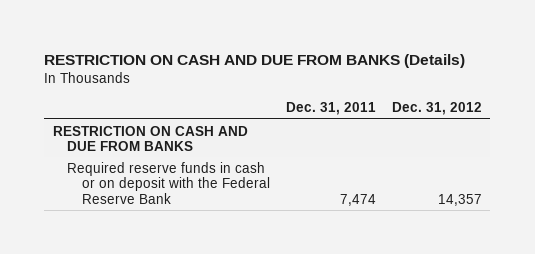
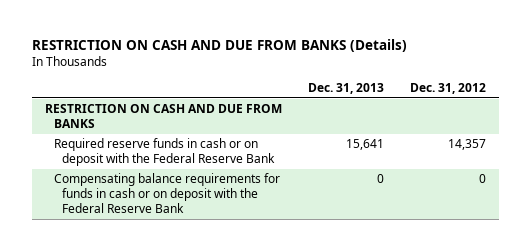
- | Dec. 31, 2011 | Dec. 31, 2012
+ | Dec. 31, 2013 | Dec. 31, 2012
+ Compensating balance requirements for funds in cash or on deposit with the Federal Reserve Bank | 0 | 0

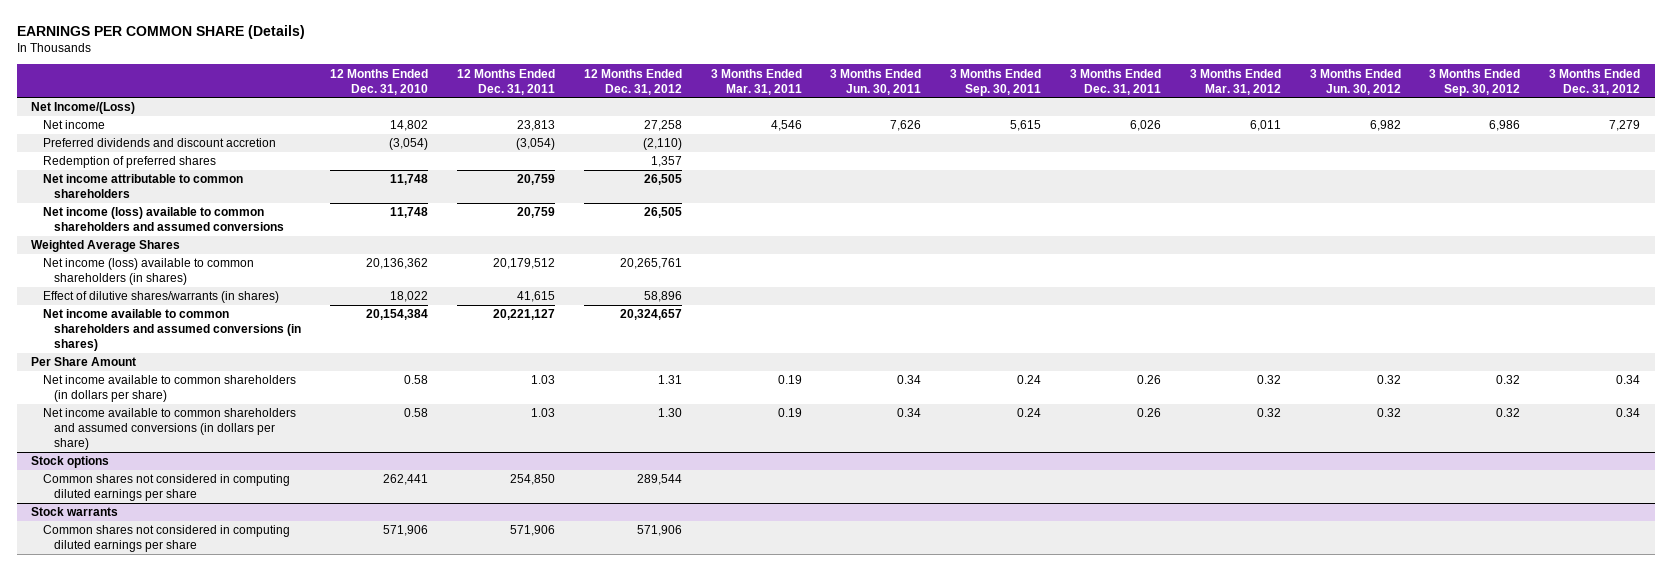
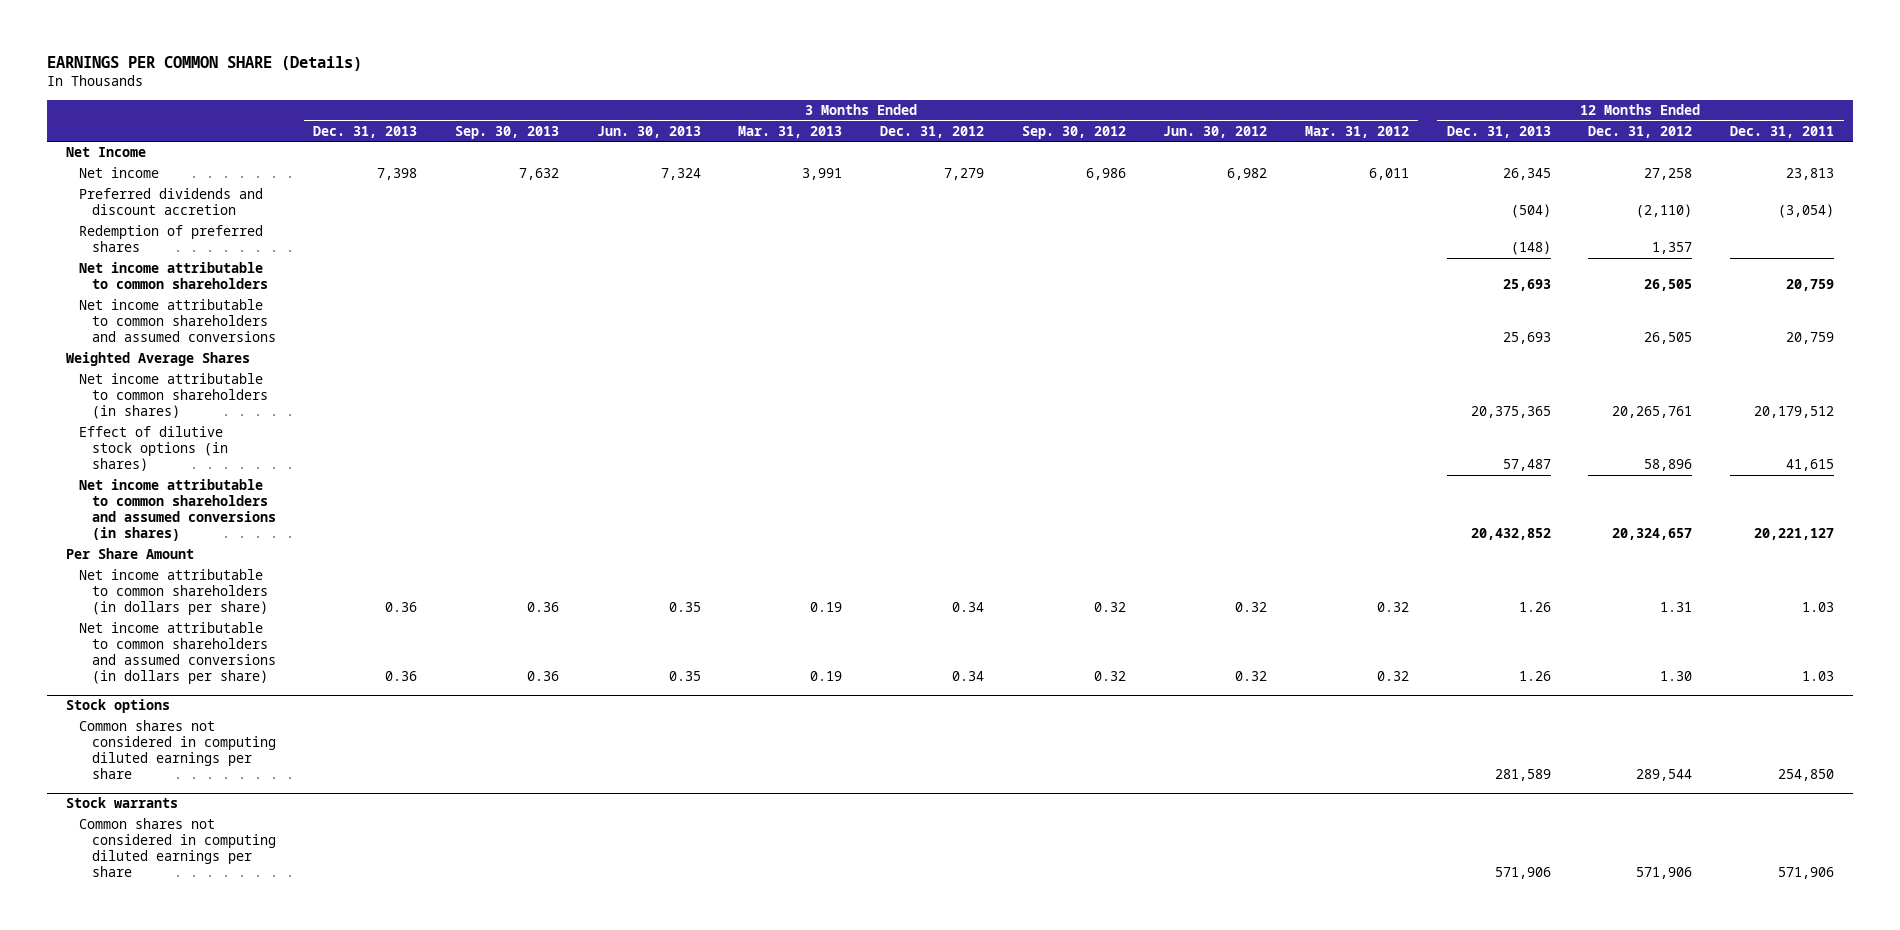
- | 12 Months Ended Dec. 31, 2010 | 12 Months Ended Dec. 31, 2011 | 12 Months Ended Dec. 31, 2012 | 3 Months Ended Mar. 31, 2011 | 3 Months Ended Jun. 30, 2011 | 3 Months Ended Sep. 30, 2011 | 3 Months Ended Dec. 31, 2011 | 3 Months Ended Mar. 31, 2012 | 3 Months Ended Jun. 30, 2012 | 3 Months Ended Sep. 30, 2012 | 3 Months Ended Dec. 31, 2012
+ | 3 Months Ended Dec. 31, 2013 | 3 Months Ended Sep. 30, 2013 | 3 Months Ended Jun. 30, 2013 | 3 Months Ended Mar. 31, 2013 | 3 Months Ended Dec. 31, 2012 | 3 Months Ended Sep. 30, 2012 | 3 Months Ended Jun. 30, 2012 | 3 Months Ended Mar. 31, 2012 | 12 Months Ended Dec. 31, 2013 | 12 Months Ended Dec. 31, 2012 | 12 Months Ended Dec. 31, 2011
- Net Income/(Loss)
+ Net Income
- Net income (loss) available to common shareholders and assumed conversions | 11,748 | 20,759 | 26,505 | | | | | | | |
+ Net income attributable to common shareholders and assumed conversions | | | | | | | | | 25,693 | 26,505 | 20,759
- Net income (loss) available to common shareholders (in shares) | 20,136,362 | 20,179,512 | 20,265,761 | | | | | | | |
- Effect of dilutive shares/warrants (in shares) | 18,022 | 41,615 | 58,896 | | | | | | | |
- Net income available to common shareholders and assumed conversions (in shares) | 20,154,384 | 20,221,127 | 20,324,657 | | | | | | | |
+ Net income attributable to common shareholders (in shares) | | | | | | | | | 20,375,365 | 20,265,761 | 20,179,512
+ Effect of dilutive stock options (in shares) | | | | | | | | | 57,487 | 58,896 | 41,615
+ Net income attributable to common shareholders and assumed conversions (in shares) | | | | | | | | | 20,432,852 | 20,324,657 | 20,221,127
- Net income available to common shareholders (in dollars per share) | 0.58 | 1.03 | 1.31 | 0.19 | 0.34 | 0.24 | 0.26 | 0.32 | 0.32 | 0.32 | 0.34
- Net income available to common shareholders and assumed conversions (in dollars per share) | 0.58 | 1.03 | 1.30 | 0.19 | 0.34 | 0.24 | 0.26 | 0.32 | 0.32 | 0.32 | 0.34
+ Net income attributable to common shareholders (in dollars per share) | 0.36 | 0.36 | 0.35 | 0.19 | 0.34 | 0.32 | 0.32 | 0.32 | 1.26 | 1.31 | 1.03
+ Net income attributable to common shareholders and assumed conversions (in dollars per share) | 0.36 | 0.36 | 0.35 | 0.19 | 0.34 | 0.32 | 0.32 | 0.32 | 1.26 | 1.30 | 1.03

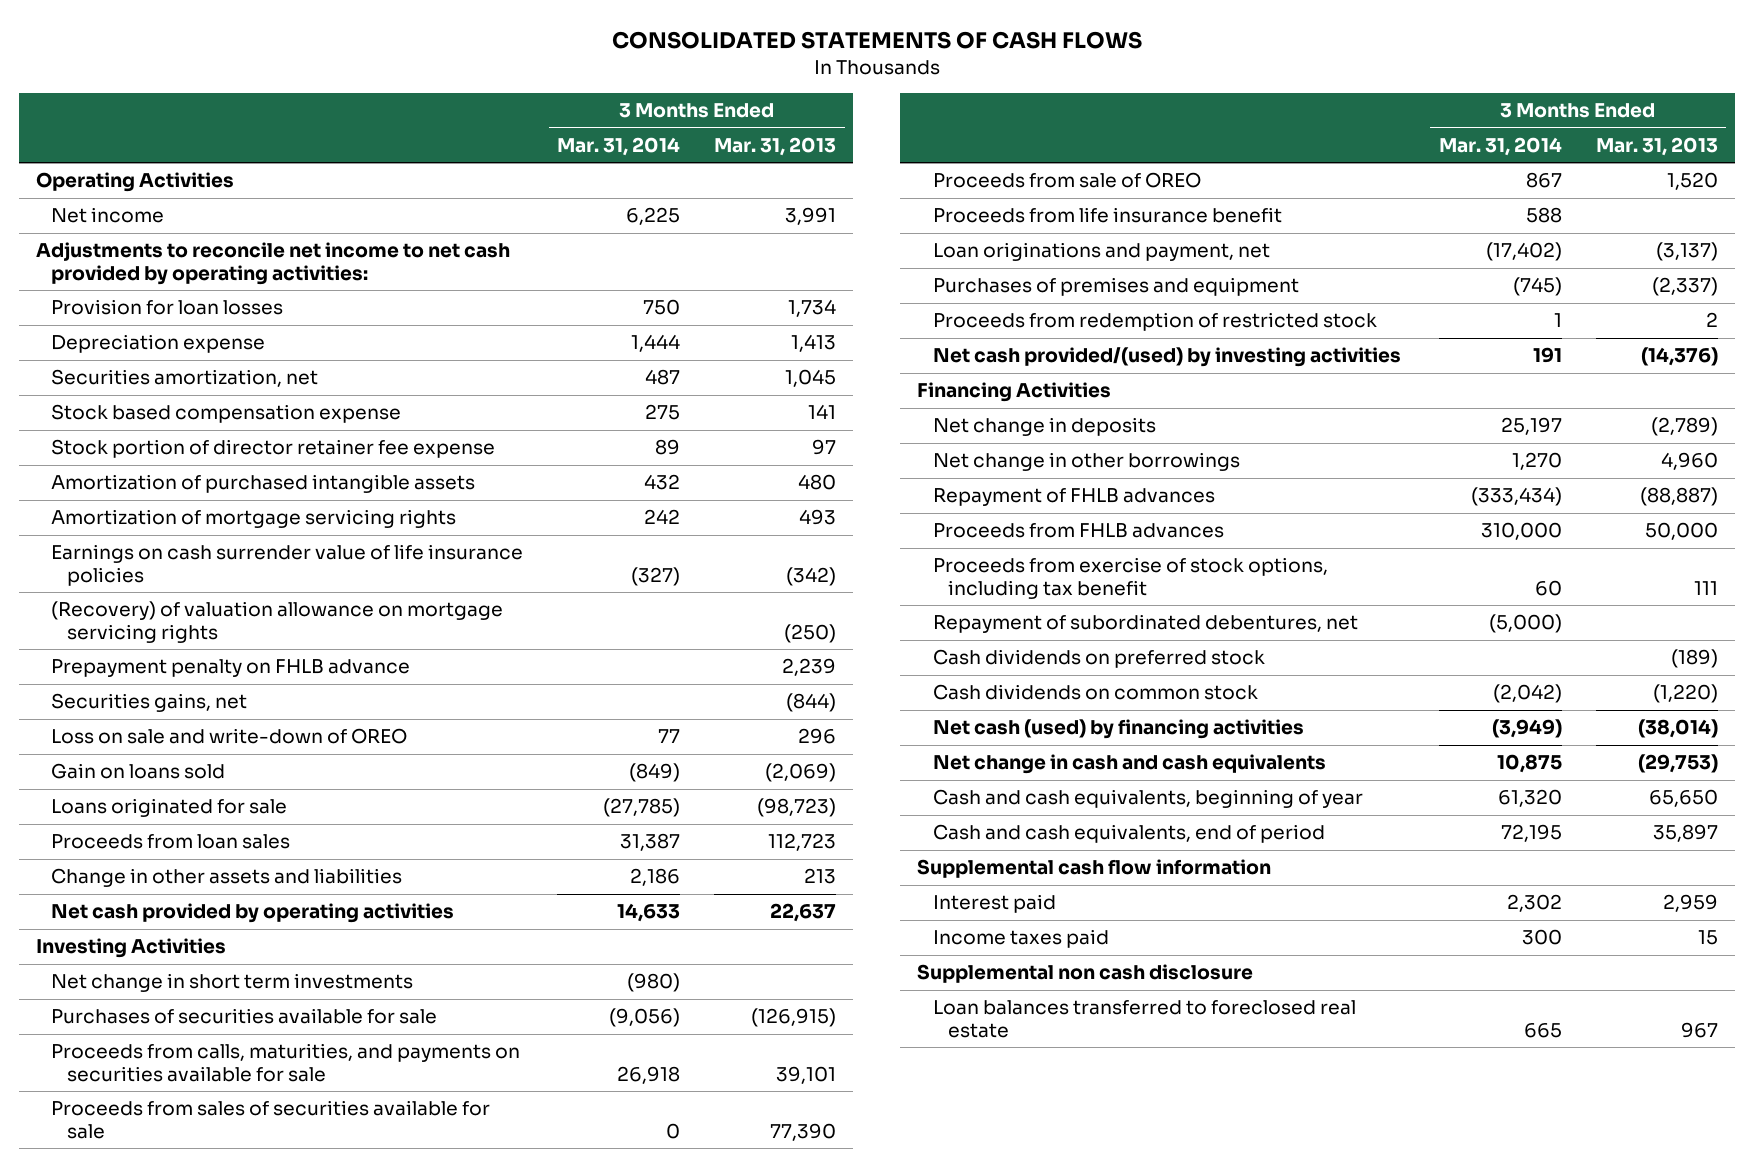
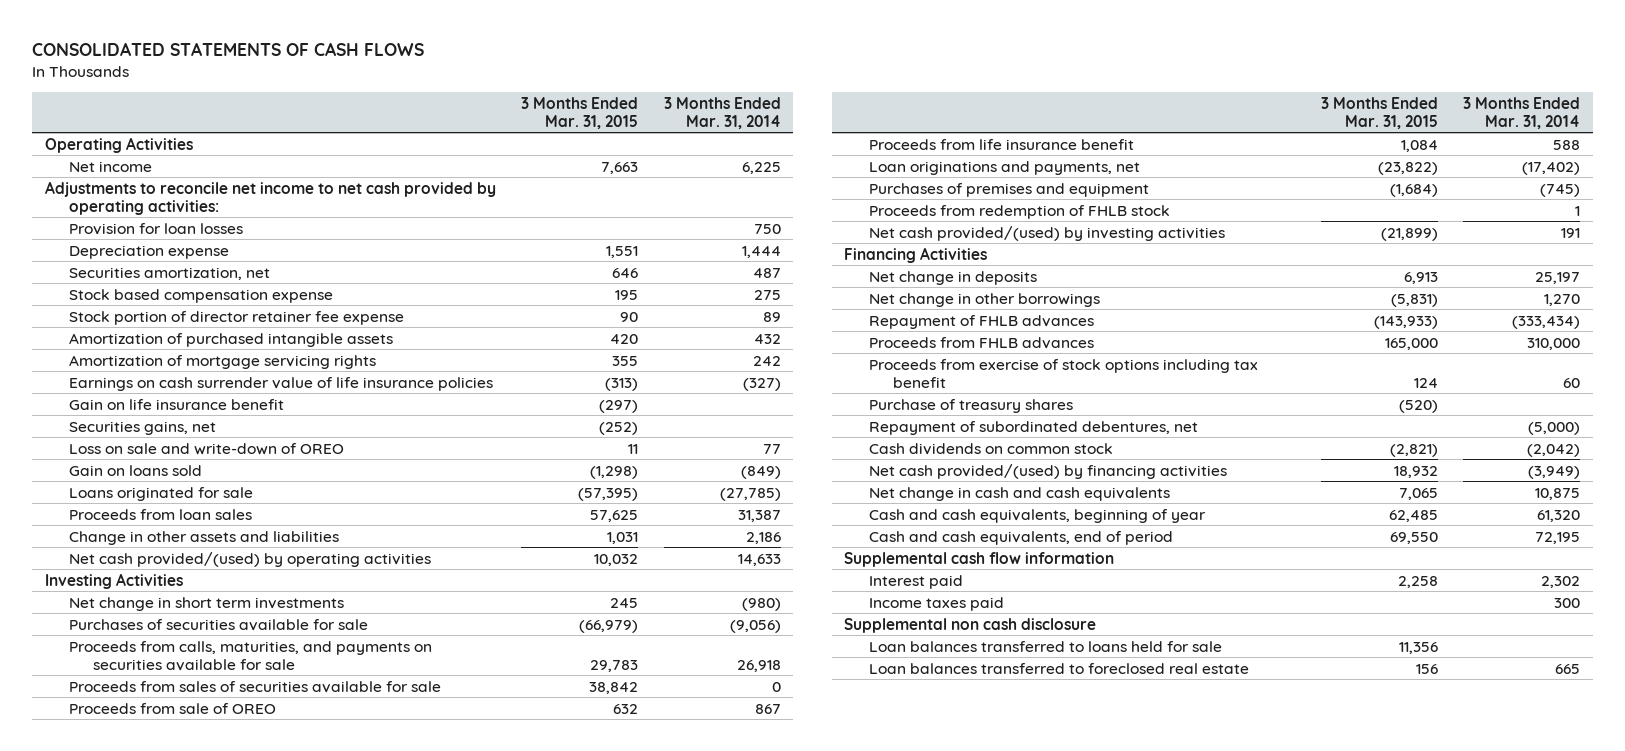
- | 3 Months Ended Mar. 31, 2014 | 3 Months Ended Mar. 31, 2013
+ | 3 Months Ended Mar. 31, 2015 | 3 Months Ended Mar. 31, 2014
- (Recovery) of valuation allowance on mortgage servicing rights | | (250)
- Prepayment penalty on FHLB advance | | 2,239
+ Gain on life insurance benefit | (297) |
- Net cash provided by operating activities | 14,633 | 22,637
+ Net cash provided/(used) by operating activities | 10,032 | 14,633
- Loan originations and payment, net | (17,402) | (3,137)
+ Loan originations and payments, net | (23,822) | (17,402)
- Proceeds from redemption of restricted stock | 1 | 2
+ Proceeds from redemption of FHLB stock | | 1
- Proceeds from exercise of stock options, including tax benefit | 60 | 111
+ Proceeds from exercise of stock options including tax benefit | 124 | 60
+ Purchase of treasury shares | (520) |
- Cash dividends on preferred stock | | (189)
- Net cash (used) by financing activities | (3,949) | (38,014)
+ Net cash provided/(used) by financing activities | 18,932 | (3,949)
+ Loan balances transferred to loans held for sale | 11,356 |

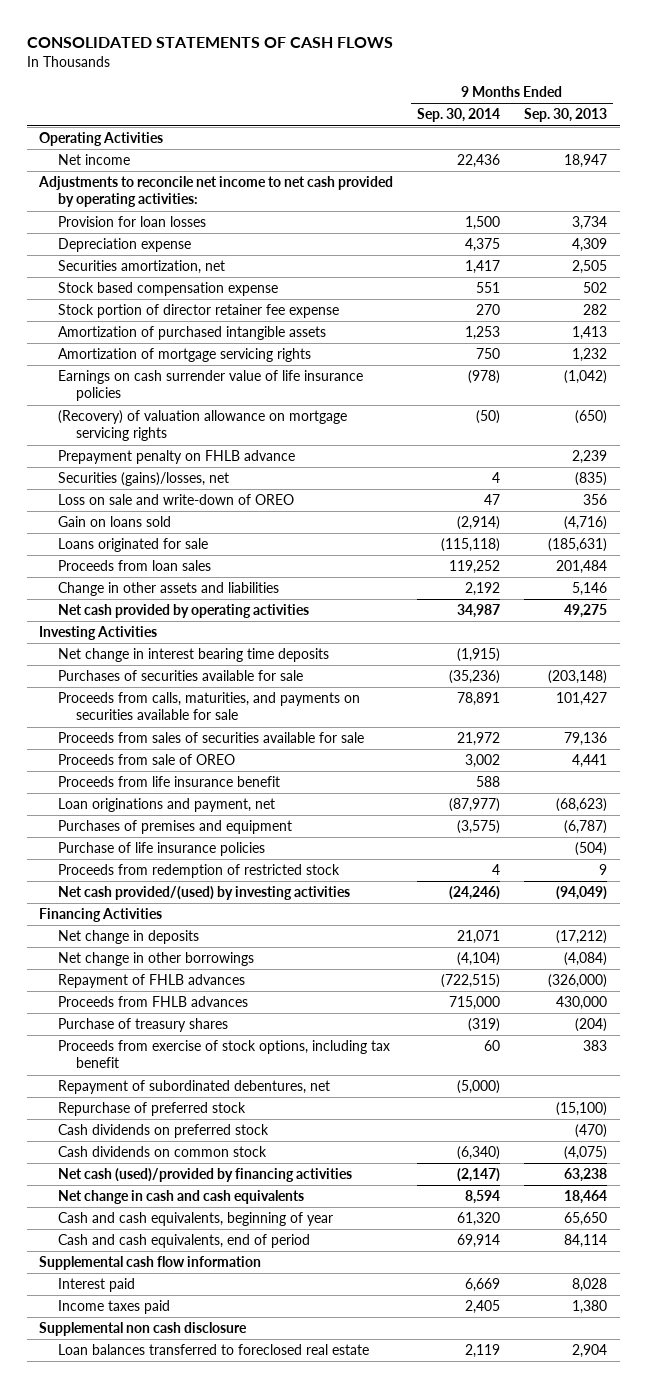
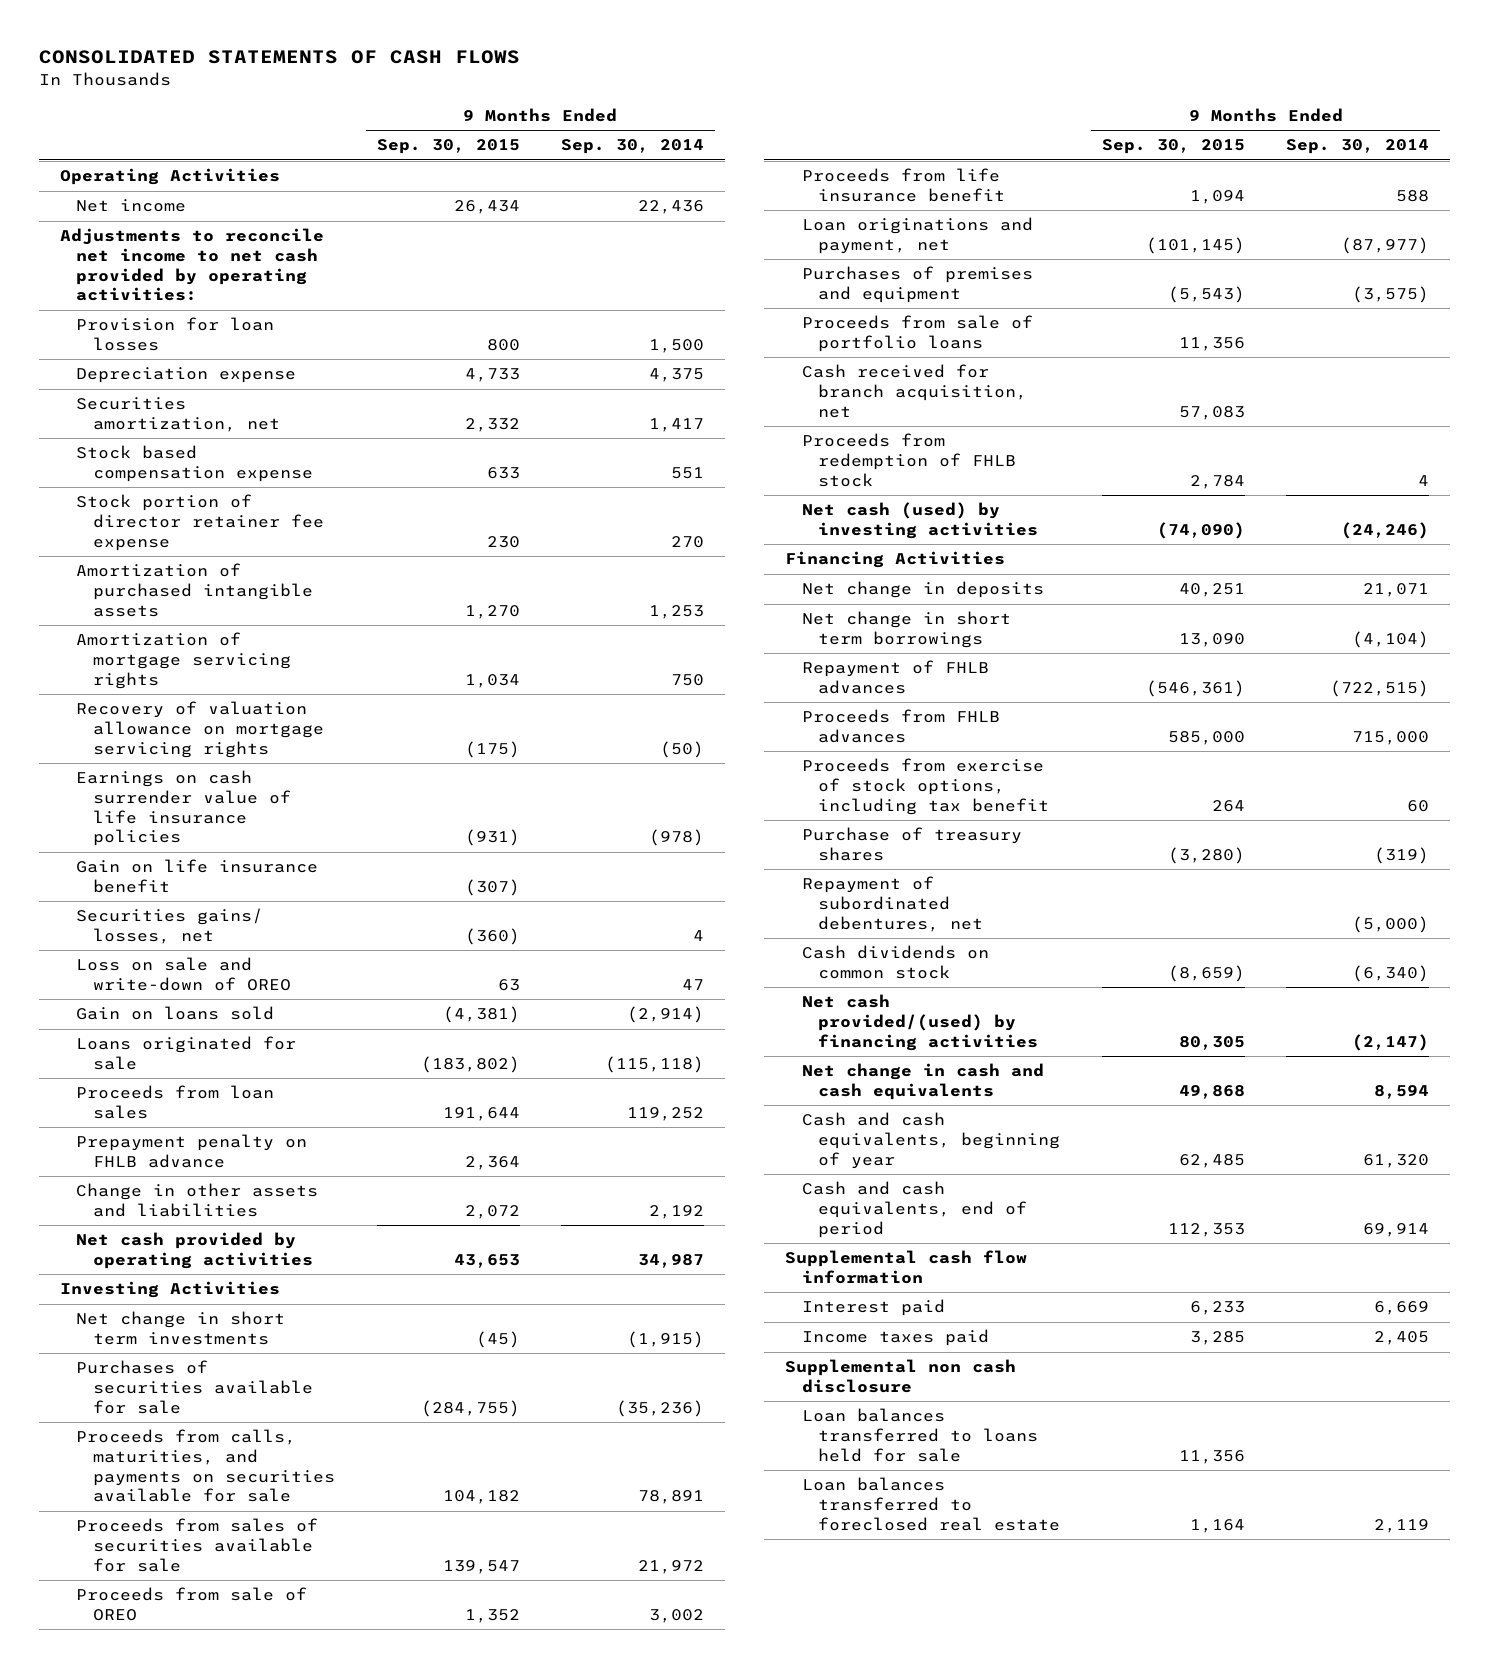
- | 9 Months Ended Sep. 30, 2014 | 9 Months Ended Sep. 30, 2013
+ | 9 Months Ended Sep. 30, 2015 | 9 Months Ended Sep. 30, 2014
+ Recovery of valuation allowance on mortgage servicing rights | (175) | (50)
- (Recovery) of valuation allowance on mortgage servicing rights | (50) | (650)
- Securities (gains)/losses, net | 4 | (835)
+ Gain on life insurance benefit | (307) |
+ Securities gains/ losses, net | (360) | 4
moved down: Prepayment penalty on FHLB advance | 2,364 |
- Net change in interest bearing time deposits | (1,915) |
+ Net change in short term investments | (45) | (1,915)
- Purchase of life insurance policies | | (504)
- Proceeds from redemption of restricted stock | 4 | 9
- Net cash provided/(used) by investing activities | (24,246) | (94,049)
+ Proceeds from sale of portfolio loans | 11,356 |
+ Cash received for branch acquisition, net | 57,083 |
+ Proceeds from redemption of FHLB stock | 2,784 | 4
+ Net cash (used) by investing activities | (74,090) | (24,246)
- Net change in other borrowings | (4,104) | (4,084)
+ Net change in short term borrowings | 13,090 | (4,104)
moved down: Purchase of treasury shares | (3,280) | (319)
- Repurchase of preferred stock | | (15,100)
- Cash dividends on preferred stock | | (470)
- Net cash (used)/provided by financing activities | (2,147) | 63,238
+ Net cash provided/(used) by financing activities | 80,305 | (2,147)
+ Loan balances transferred to loans held for sale | 11,356 |

